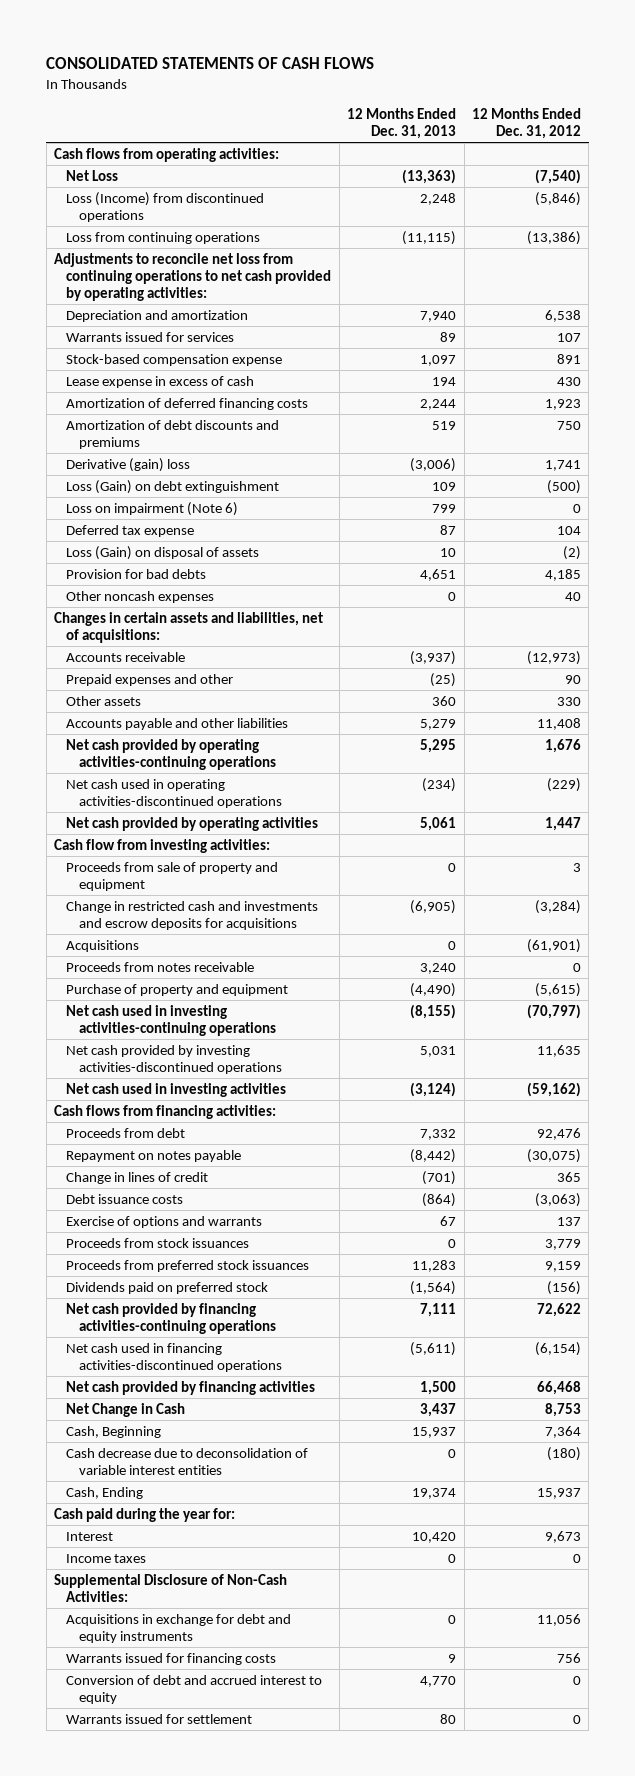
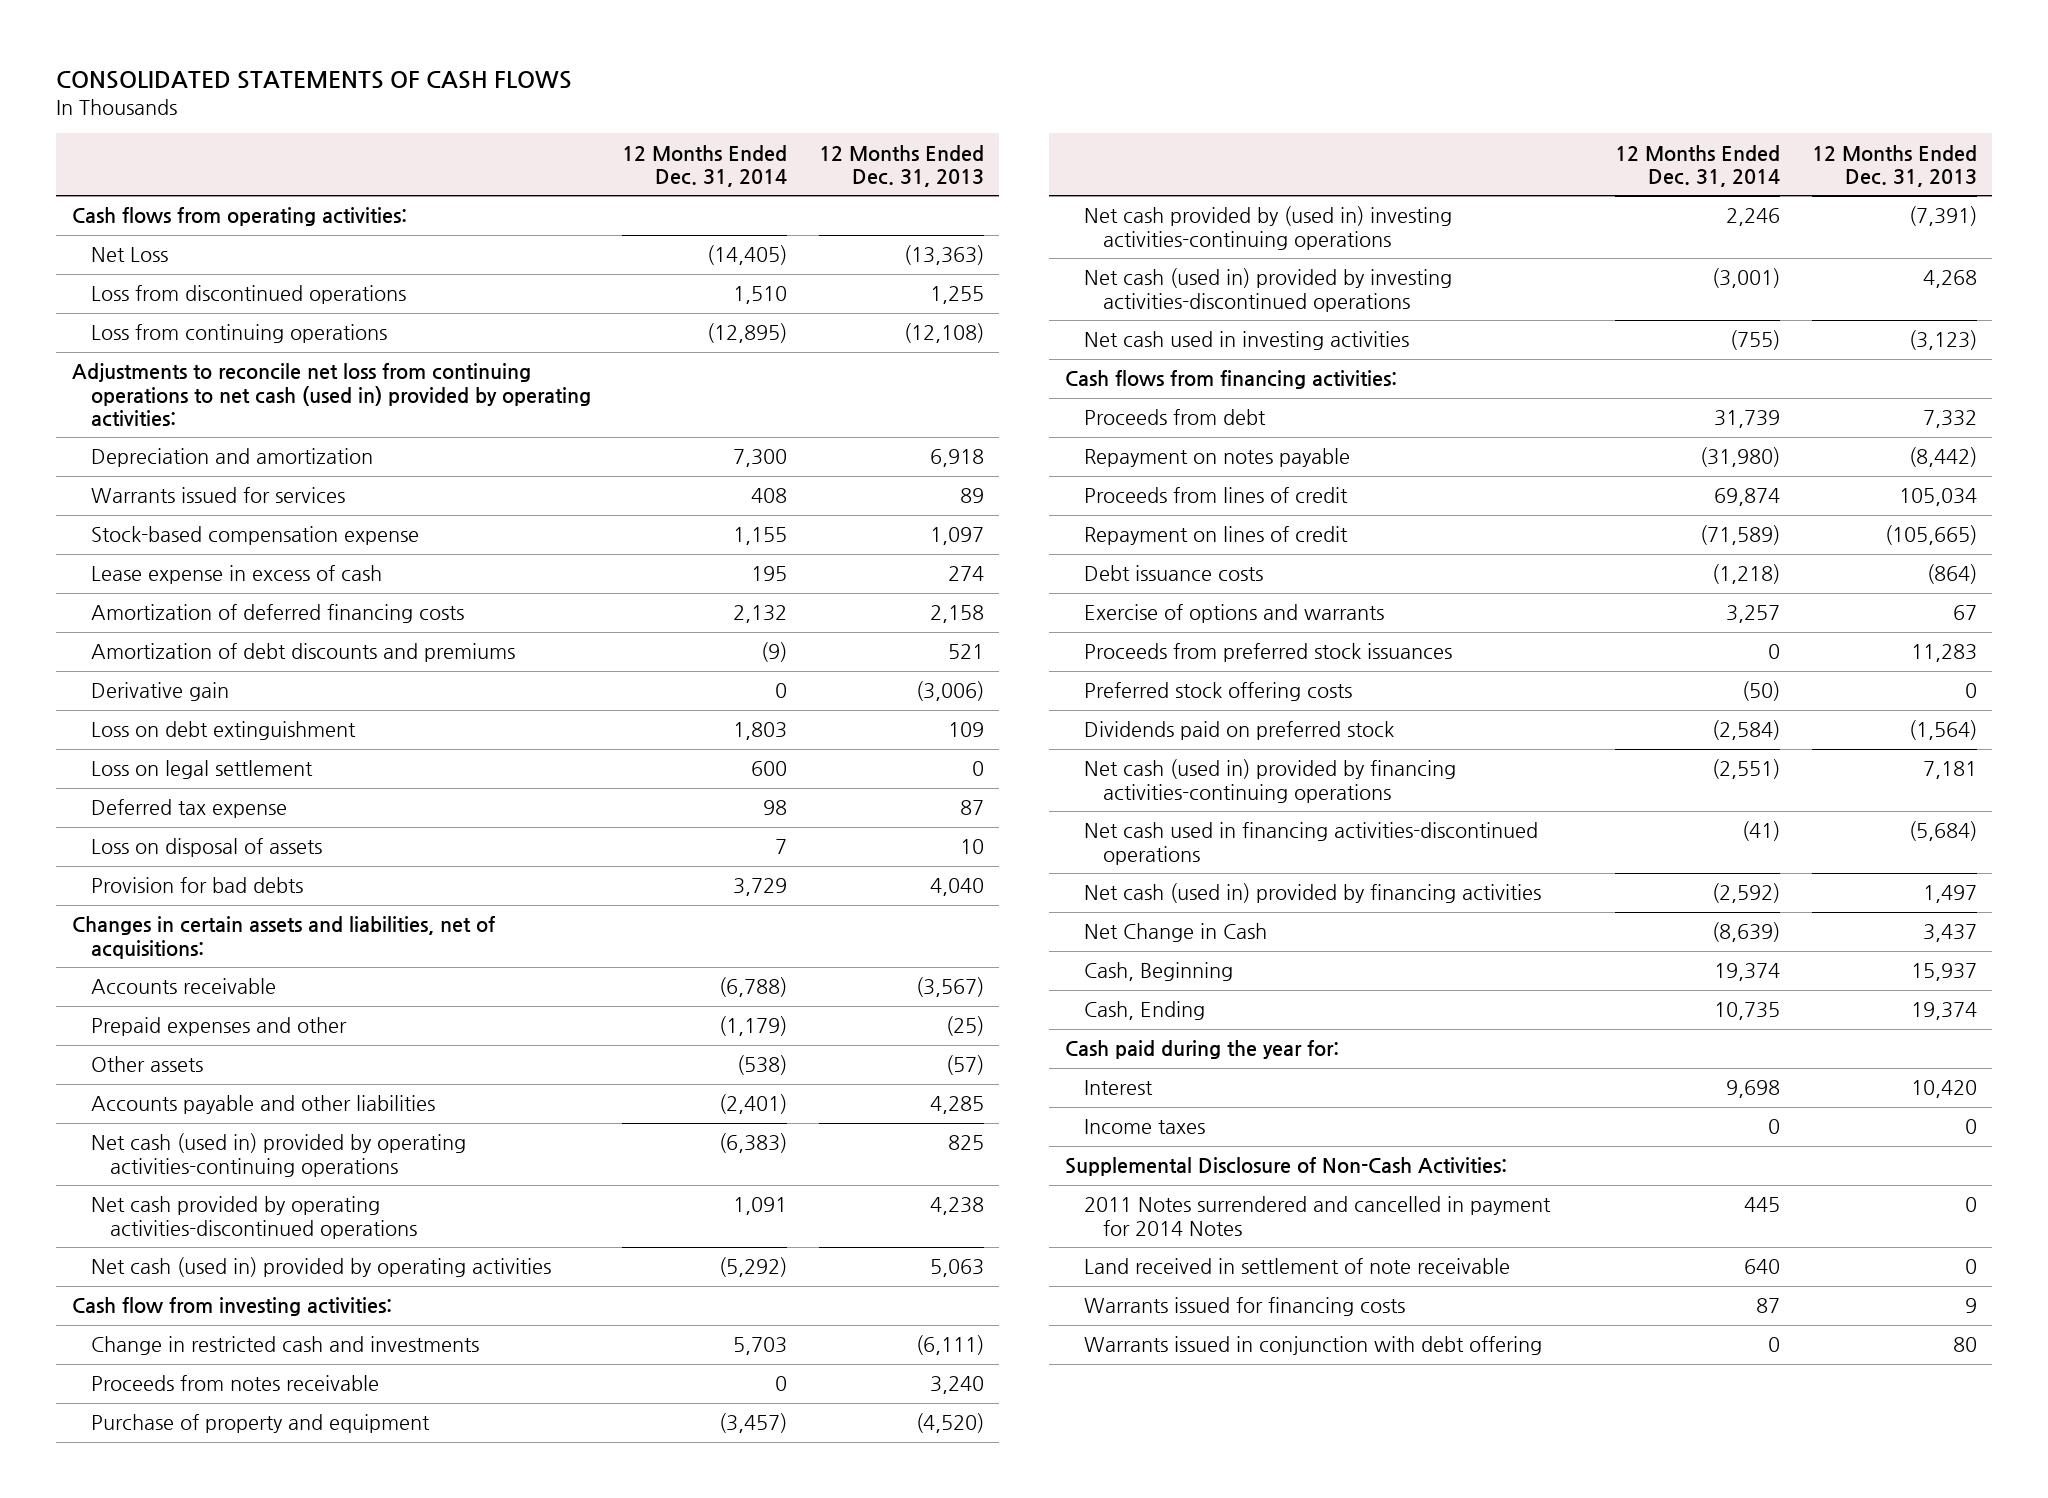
- | 12 Months Ended Dec. 31, 2013 | 12 Months Ended Dec. 31, 2012
+ | 12 Months Ended Dec. 31, 2014 | 12 Months Ended Dec. 31, 2013
- Loss (Income) from discontinued operations | 2,248 | (5,846)
- Loss from continuing operations | (11,115) | (13,386)
- Adjustments to reconcile net loss from continuing operations to net cash provided by operating activities:
- Depreciation and amortization | 7,940 | 6,538
+ Loss from discontinued operations | 1,510 | 1,255
+ Loss from continuing operations | (12,895) | (12,108)
+ Adjustments to reconcile net loss from continuing operations to net cash (used in) provided by operating activities:
+ Depreciation and amortization | 7,300 | 6,918
- Lease expense in excess of cash | 194 | 430
- Amortization of deferred financing costs | 2,244 | 1,923
- Amortization of debt discounts and premiums | 519 | 750
- Derivative (gain) loss | (3,006) | 1,741
- Loss (Gain) on debt extinguishment | 109 | (500)
- Loss on impairment (Note 6) | 799 | 0
+ Lease expense in excess of cash | 195 | 274
+ Amortization of deferred financing costs | 2,132 | 2,158
+ Amortization of debt discounts and premiums | (9) | 521
+ Derivative gain | 0 | (3,006)
+ Loss on debt extinguishment | 1,803 | 109
+ Loss on legal settlement | 600 | 0
- Loss (Gain) on disposal of assets | 10 | (2)
- Provision for bad debts | 4,651 | 4,185
- Other noncash expenses | 0 | 40
+ Loss on disposal of assets | 7 | 10
+ Provision for bad debts | 3,729 | 4,040
- Accounts receivable | (3,937) | (12,973)
+ Accounts receivable | (6,788) | (3,567)
- Other assets | 360 | 330
- Accounts payable and other liabilities | 5,279 | 11,408
- Net cash provided by operating activities-continuing operations | 5,295 | 1,676
- Net cash used in operating activities-discontinued operations | (234) | (229)
- Net cash provided by operating activities | 5,061 | 1,447
+ Other assets | (538) | (57)
+ Accounts payable and other liabilities | (2,401) | 4,285
+ Net cash (used in) provided by operating activities-continuing operations | (6,383) | 825
+ Net cash provided by operating activities-discontinued operations | 1,091 | 4,238
+ Net cash (used in) provided by operating activities | (5,292) | 5,063
- Proceeds from sale of property and equipment | 0 | 3
- Change in restricted cash and investments and escrow deposits for acquisitions | (6,905) | (3,284)
- Acquisitions | 0 | (61,901)
+ Change in restricted cash and investments | 5,703 | (6,111)
- Purchase of property and equipment | (4,490) | (5,615)
- Net cash used in investing activities-continuing operations | (8,155) | (70,797)
- Net cash provided by investing activities-discontinued operations | 5,031 | 11,635
- Net cash used in investing activities | (3,124) | (59,162)
+ Purchase of property and equipment | (3,457) | (4,520)
+ Net cash provided by (used in) investing activities-continuing operations | 2,246 | (7,391)
+ Net cash (used in) provided by investing activities-discontinued operations | (3,001) | 4,268
+ Net cash used in investing activities | (755) | (3,123)
- Change in lines of credit | (701) | 365
+ Proceeds from lines of credit | 69,874 | 105,034
+ Repayment on lines of credit | (71,589) | (105,665)
- Proceeds from stock issuances | 0 | 3,779
+ Preferred stock offering costs | (50) | 0
- Net cash provided by financing activities-continuing operations | 7,111 | 72,622
- Net cash used in financing activities-discontinued operations | (5,611) | (6,154)
- Net cash provided by financing activities | 1,500 | 66,468
+ Net cash (used in) provided by financing activities-continuing operations | (2,551) | 7,181
+ Net cash used in financing activities-discontinued operations | (41) | (5,684)
+ Net cash (used in) provided by financing activities | (2,592) | 1,497
- Cash decrease due to deconsolidation of variable interest entities | 0 | (180)
- Acquisitions in exchange for debt and equity instruments | 0 | 11,056
+ 2011 Notes surrendered and cancelled in payment for 2014 Notes | 445 | 0
+ Land received in settlement of note receivable | 640 | 0
- Conversion of debt and accrued interest to equity | 4,770 | 0
- Warrants issued for settlement | 80 | 0
+ Warrants issued in conjunction with debt offering | 0 | 80

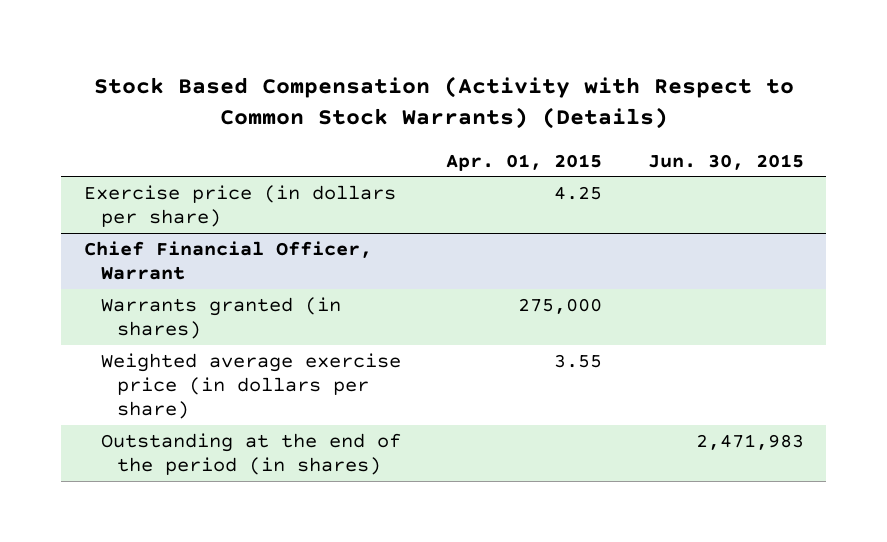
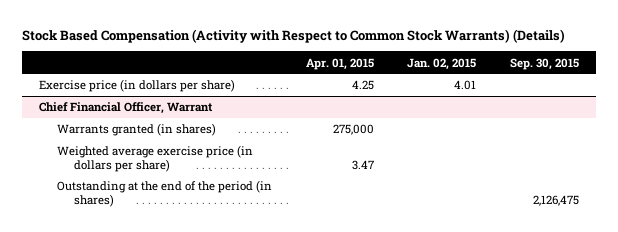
- | Apr. 01, 2015 | Jun. 30, 2015
+ | Apr. 01, 2015 | Jan. 02, 2015 | Sep. 30, 2015
@ Chief Financial Officer, Warrant
- Weighted average exercise price (in dollars per share) | 3.55 |
+ Weighted average exercise price (in dollars per share) | 3.47 | |

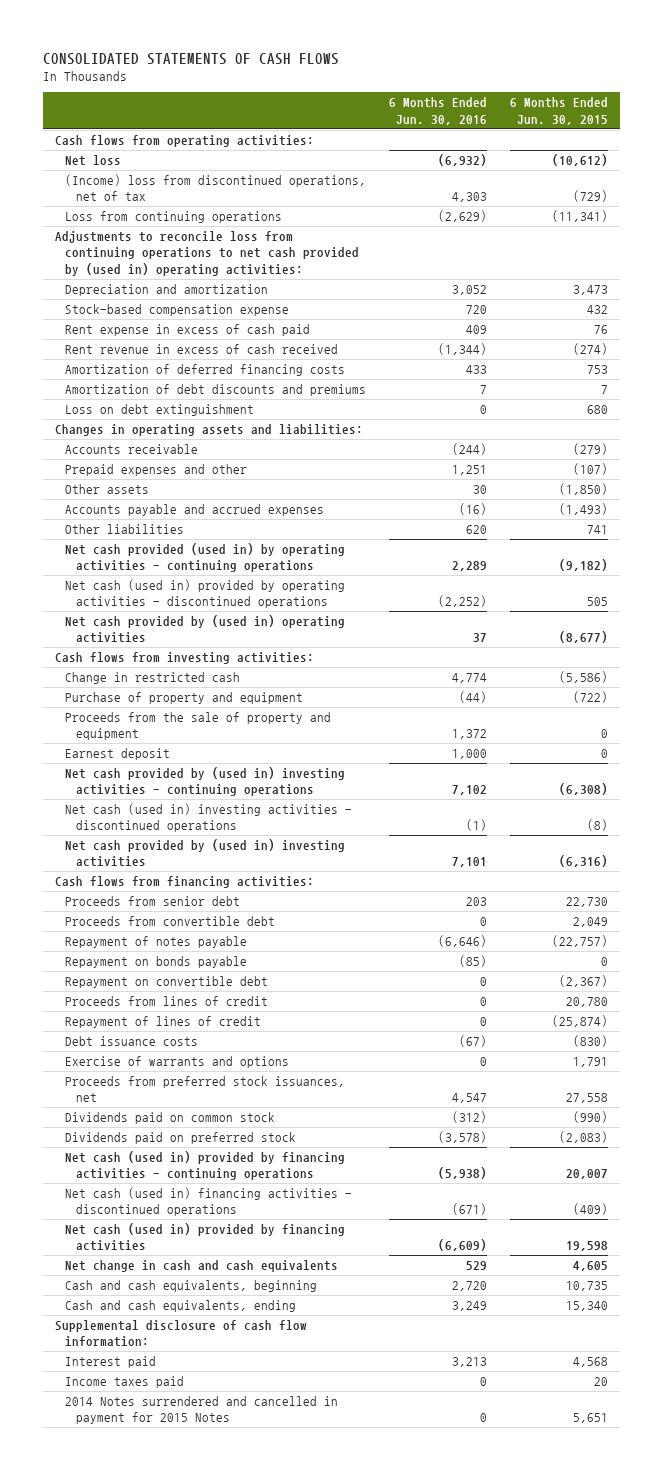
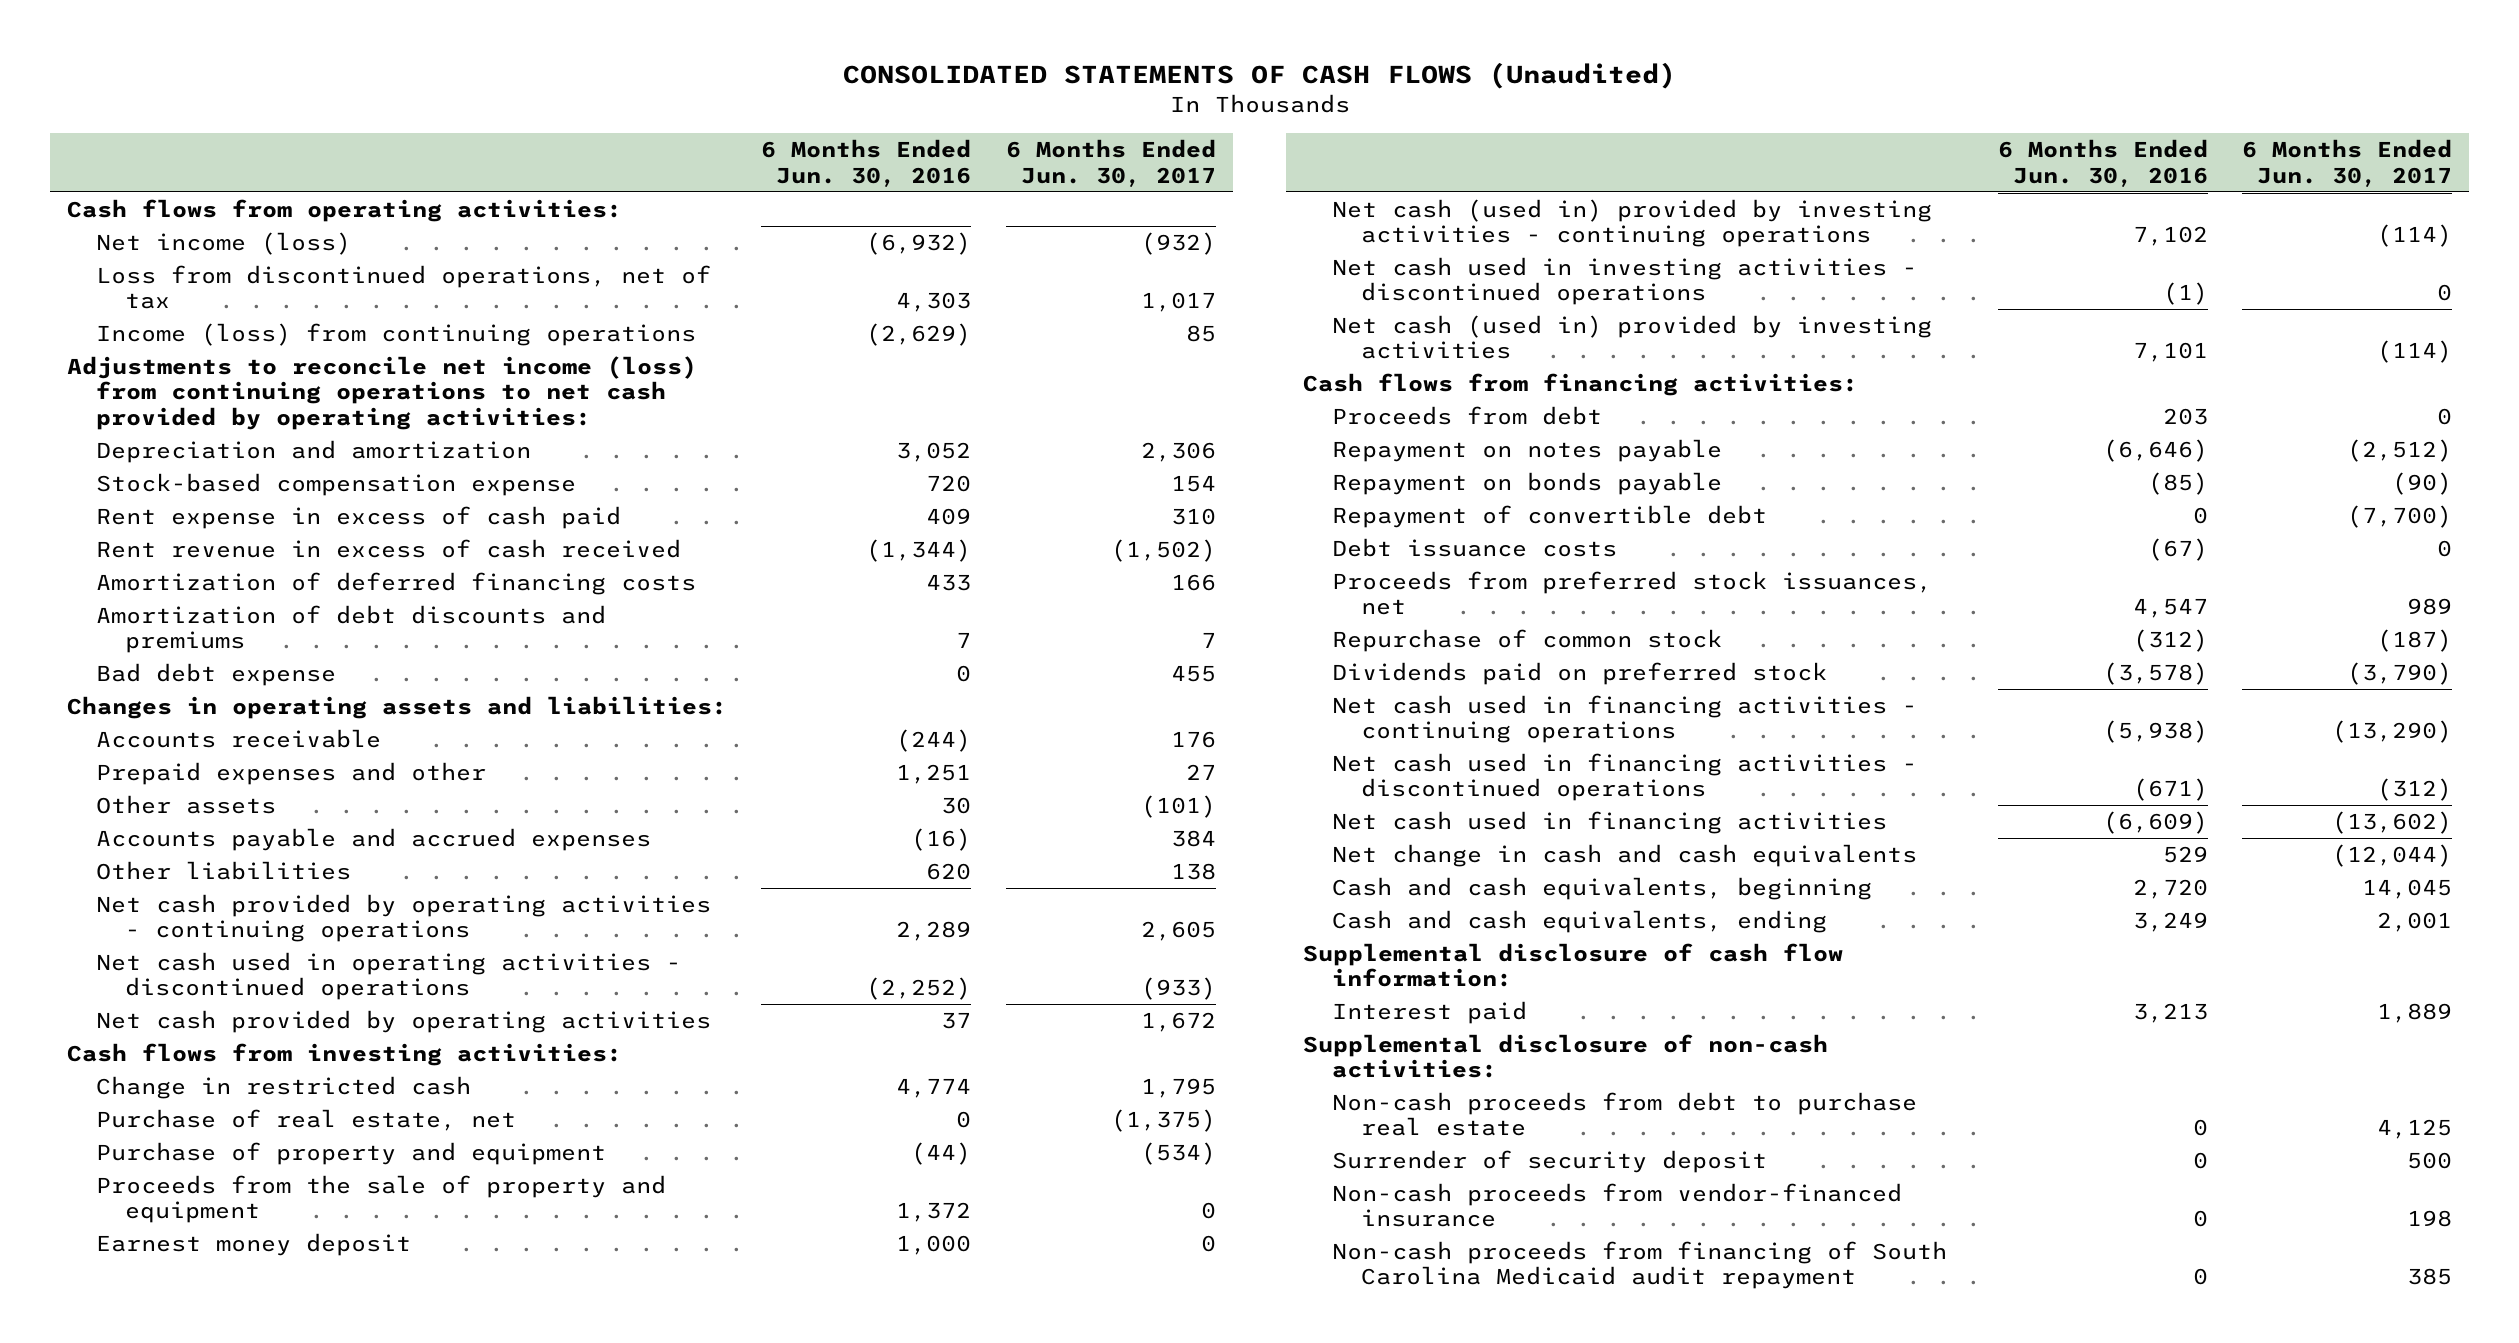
- CONSOLIDATED STATEMENTS OF CASH FLOWS
+ CONSOLIDATED STATEMENTS OF CASH FLOWS (Unaudited)
- | 6 Months Ended Jun. 30, 2016 | 6 Months Ended Jun. 30, 2015
+ | 6 Months Ended Jun. 30, 2016 | 6 Months Ended Jun. 30, 2017
- Net loss | (6,932) | (10,612)
- (Income) loss from discontinued operations, net of tax | 4,303 | (729)
- Loss from continuing operations | (2,629) | (11,341)
- Adjustments to reconcile loss from continuing operations to net cash provided by (used in) operating activities:
+ Net income (loss) | (6,932) | (932)
+ Loss from discontinued operations, net of tax | 4,303 | 1,017
+ Income (loss) from continuing operations | (2,629) | 85
+ Adjustments to reconcile net income (loss) from continuing operations to net cash provided by operating activities:
- Loss on debt extinguishment | 0 | 680
+ Bad debt expense | 0 | 455
- Net cash provided (used in) by operating activities - continuing operations | 2,289 | (9,182)
- Net cash (used in) provided by operating activities - discontinued operations | (2,252) | 505
- Net cash provided by (used in) operating activities | 37 | (8,677)
+ Net cash provided by operating activities - continuing operations | 2,289 | 2,605
+ Net cash used in operating activities - discontinued operations | (2,252) | (933)
+ Net cash provided by operating activities | 37 | 1,672
+ Purchase of real estate, net | 0 | (1,375)
- Earnest deposit | 1,000 | 0
- Net cash provided by (used in) investing activities - continuing operations | 7,102 | (6,308)
- Net cash (used in) investing activities - discontinued operations | (1) | (8)
- Net cash provided by (used in) investing activities | 7,101 | (6,316)
+ Earnest money deposit | 1,000 | 0
+ Net cash (used in) provided by investing activities - continuing operations | 7,102 | (114)
+ Net cash used in investing activities - discontinued operations | (1) | 0
+ Net cash (used in) provided by investing activities | 7,101 | (114)
- Proceeds from senior debt | 203 | 22,730
- Proceeds from convertible debt | 0 | 2,049
- Repayment of notes payable | (6,646) | (22,757)
+ Proceeds from debt | 203 | 0
+ Repayment on notes payable | (6,646) | (2,512)
- Repayment on convertible debt | 0 | (2,367)
- Proceeds from lines of credit | 0 | 20,780
- Repayment of lines of credit | 0 | (25,874)
+ Repayment of convertible debt | 0 | (7,700)
- Exercise of warrants and options | 0 | 1,791
- Dividends paid on common stock | (312) | (990)
+ Repurchase of common stock | (312) | (187)
- Net cash (used in) provided by financing activities - continuing operations | (5,938) | 20,007
- Net cash (used in) financing activities - discontinued operations | (671) | (409)
- Net cash (used in) provided by financing activities | (6,609) | 19,598
+ Net cash used in financing activities - continuing operations | (5,938) | (13,290)
+ Net cash used in financing activities - discontinued operations | (671) | (312)
+ Net cash used in financing activities | (6,609) | (13,602)
- Income taxes paid | 0 | 20
- 2014 Notes surrendered and cancelled in payment for 2015 Notes | 0 | 5,651
+ Supplemental disclosure of non-cash activities:
+ Non-cash proceeds from debt to purchase real estate | 0 | 4,125
+ Surrender of security deposit | 0 | 500
+ Non-cash proceeds from vendor-financed insurance | 0 | 198
+ Non-cash proceeds from financing of South Carolina Medicaid audit repayment | 0 | 385

